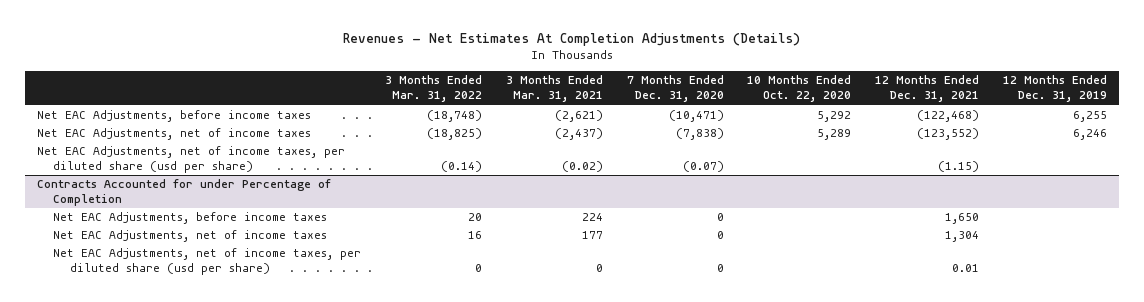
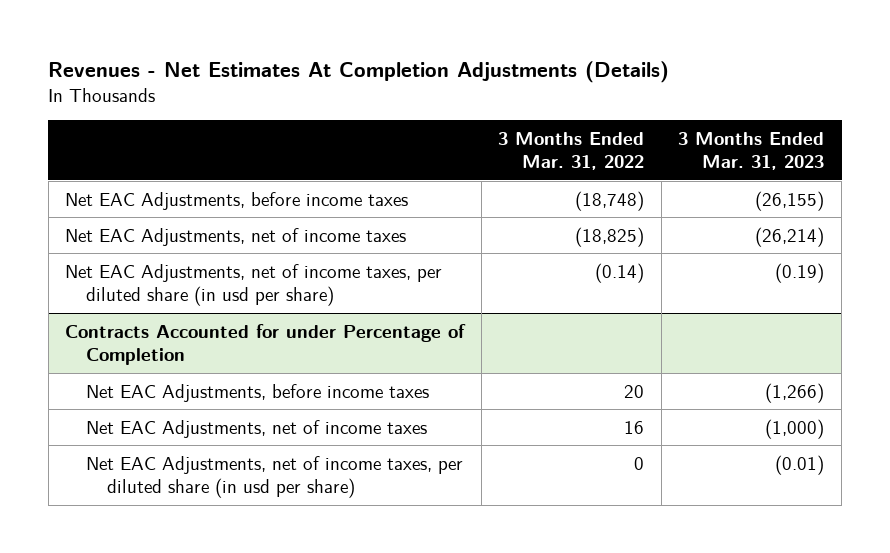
- | 3 Months Ended Mar. 31, 2022 | 3 Months Ended Mar. 31, 2021 | 7 Months Ended Dec. 31, 2020 | 10 Months Ended Oct. 22, 2020 | 12 Months Ended Dec. 31, 2021 | 12 Months Ended Dec. 31, 2019
+ | 3 Months Ended Mar. 31, 2022 | 3 Months Ended Mar. 31, 2023
- Net EAC Adjustments, net of income taxes, per diluted share (usd per share) | (0.14) | (0.02) | (0.07) | | (1.15) |
+ Net EAC Adjustments, net of income taxes, per diluted share (in usd per share) | (0.14) | (0.19)
@ Contracts Accounted for under Percentage of Completion
- Net EAC Adjustments, net of income taxes, per diluted share (usd per share) | 0 | 0 | 0 | | 0.01 |
+ Net EAC Adjustments, net of income taxes, per diluted share (in usd per share) | 0 | (0.01)

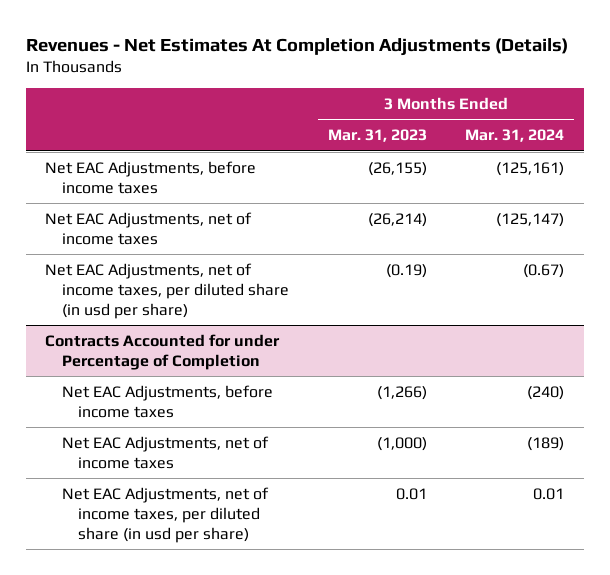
- | 3 Months Ended Mar. 31, 2022 | 3 Months Ended Mar. 31, 2023
+ | 3 Months Ended Mar. 31, 2023 | 3 Months Ended Mar. 31, 2024
@ Contracts Accounted for under Percentage of Completion
- Net EAC Adjustments, net of income taxes, per diluted share (in usd per share) | 0 | (0.01)
+ Net EAC Adjustments, net of income taxes, per diluted share (in usd per share) | 0.01 | 0.01

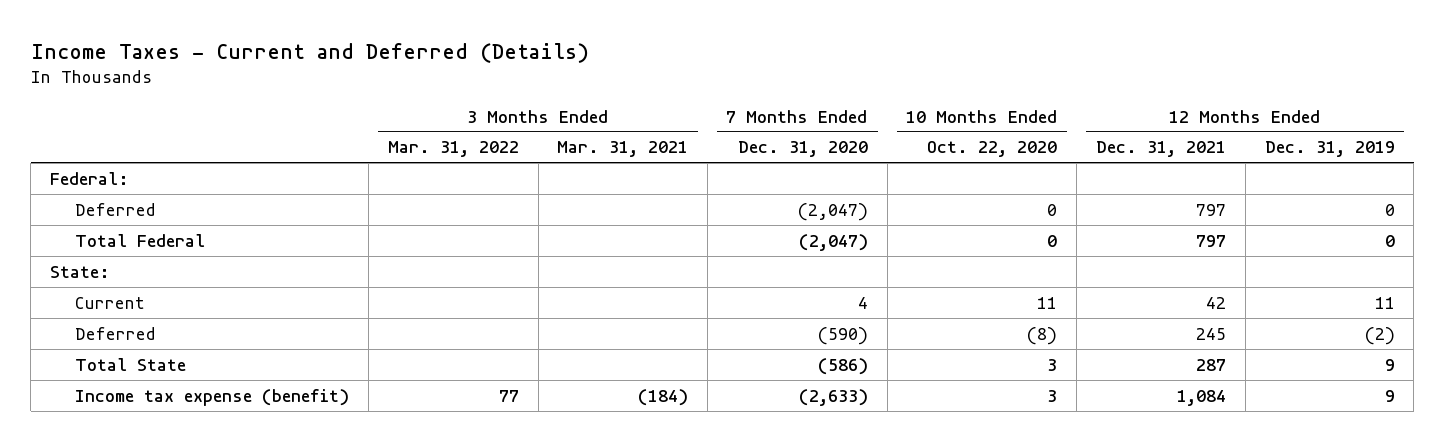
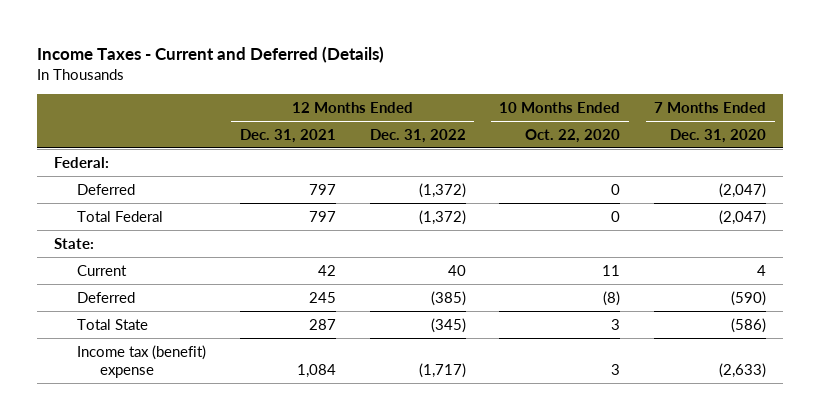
- | 3 Months Ended Mar. 31, 2022 | 3 Months Ended Mar. 31, 2021 | 7 Months Ended Dec. 31, 2020 | 10 Months Ended Oct. 22, 2020 | 12 Months Ended Dec. 31, 2021 | 12 Months Ended Dec. 31, 2019
+ | 12 Months Ended Dec. 31, 2021 | 12 Months Ended Dec. 31, 2022 | 10 Months Ended Oct. 22, 2020 | 7 Months Ended Dec. 31, 2020
- Income tax expense (benefit) | 77 | (184) | (2,633) | 3 | 1,084 | 9
+ Income tax (benefit) expense | 1,084 | (1,717) | 3 | (2,633)

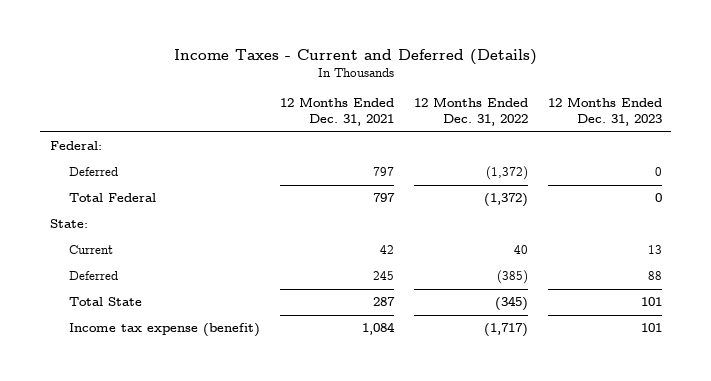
- | 12 Months Ended Dec. 31, 2021 | 12 Months Ended Dec. 31, 2022 | 10 Months Ended Oct. 22, 2020 | 7 Months Ended Dec. 31, 2020
+ | 12 Months Ended Dec. 31, 2021 | 12 Months Ended Dec. 31, 2022 | 12 Months Ended Dec. 31, 2023
- Income tax (benefit) expense | 1,084 | (1,717) | 3 | (2,633)
+ Income tax expense (benefit) | 1,084 | (1,717) | 101

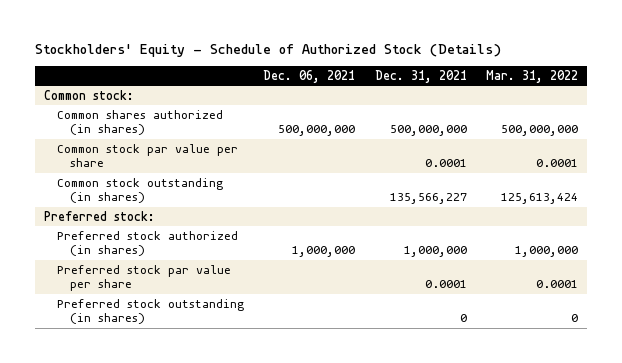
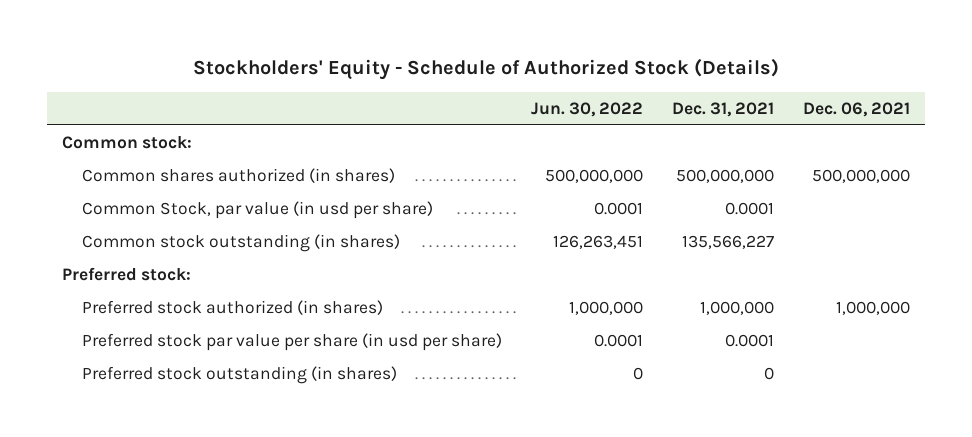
- | Dec. 06, 2021 | Dec. 31, 2021 | Mar. 31, 2022
+ | Jun. 30, 2022 | Dec. 31, 2021 | Dec. 06, 2021
- Common stock par value per share | | 0.0001 | 0.0001
+ Common Stock, par value (in usd per share) | 0.0001 | 0.0001 |
- Preferred stock par value per share | | 0.0001 | 0.0001
+ Preferred stock par value per share (in usd per share) | 0.0001 | 0.0001 |

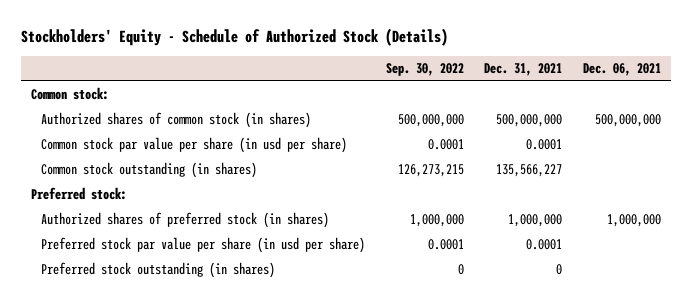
- | Jun. 30, 2022 | Dec. 31, 2021 | Dec. 06, 2021
+ | Sep. 30, 2022 | Dec. 31, 2021 | Dec. 06, 2021
- Common shares authorized (in shares) | 500,000,000 | 500,000,000 | 500,000,000
- Common Stock, par value (in usd per share) | 0.0001 | 0.0001 |
+ Authorized shares of common stock (in shares) | 500,000,000 | 500,000,000 | 500,000,000
+ Common stock par value per share (in usd per share) | 0.0001 | 0.0001 |
- Preferred stock authorized (in shares) | 1,000,000 | 1,000,000 | 1,000,000
+ Authorized shares of preferred stock (in shares) | 1,000,000 | 1,000,000 | 1,000,000

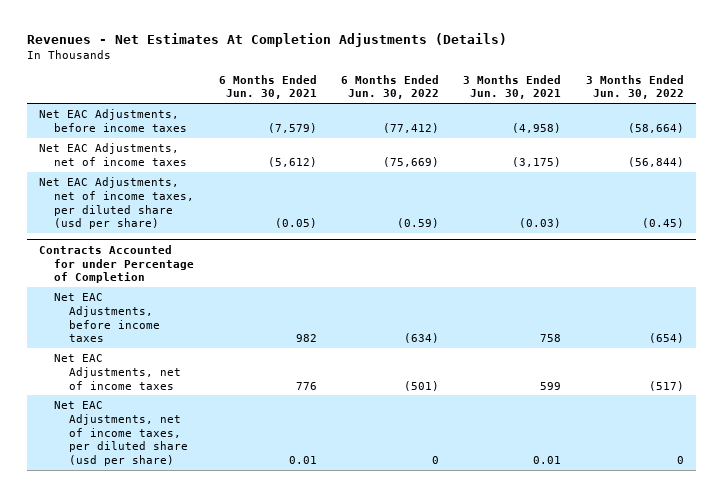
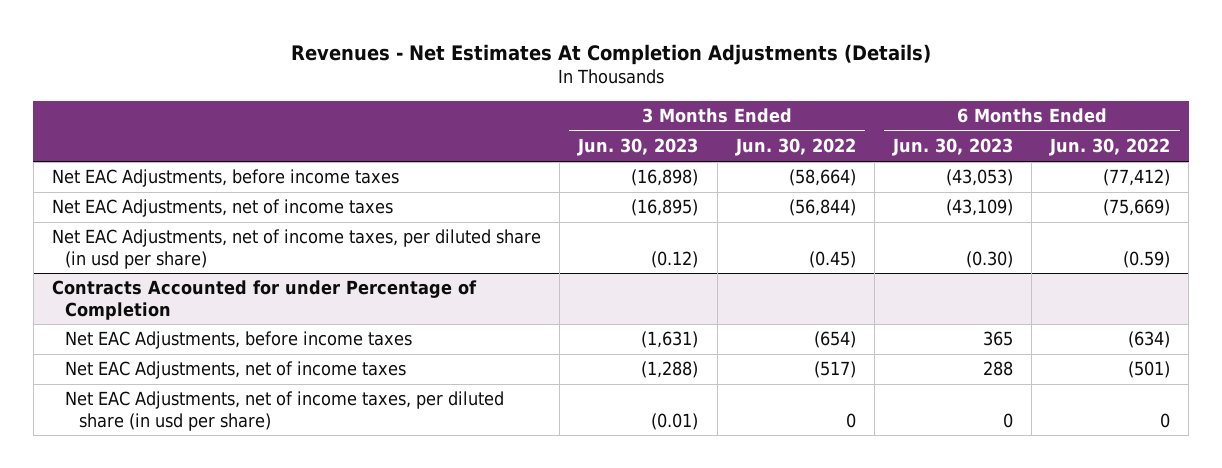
- | 6 Months Ended Jun. 30, 2021 | 6 Months Ended Jun. 30, 2022 | 3 Months Ended Jun. 30, 2021 | 3 Months Ended Jun. 30, 2022
+ | 3 Months Ended Jun. 30, 2023 | 3 Months Ended Jun. 30, 2022 | 6 Months Ended Jun. 30, 2023 | 6 Months Ended Jun. 30, 2022
- Net EAC Adjustments, net of income taxes, per diluted share (usd per share) | (0.05) | (0.59) | (0.03) | (0.45)
+ Net EAC Adjustments, net of income taxes, per diluted share (in usd per share) | (0.12) | (0.45) | (0.30) | (0.59)
@ Contracts Accounted for under Percentage of Completion
- Net EAC Adjustments, net of income taxes, per diluted share (usd per share) | 0.01 | 0 | 0.01 | 0
+ Net EAC Adjustments, net of income taxes, per diluted share (in usd per share) | (0.01) | 0 | 0 | 0

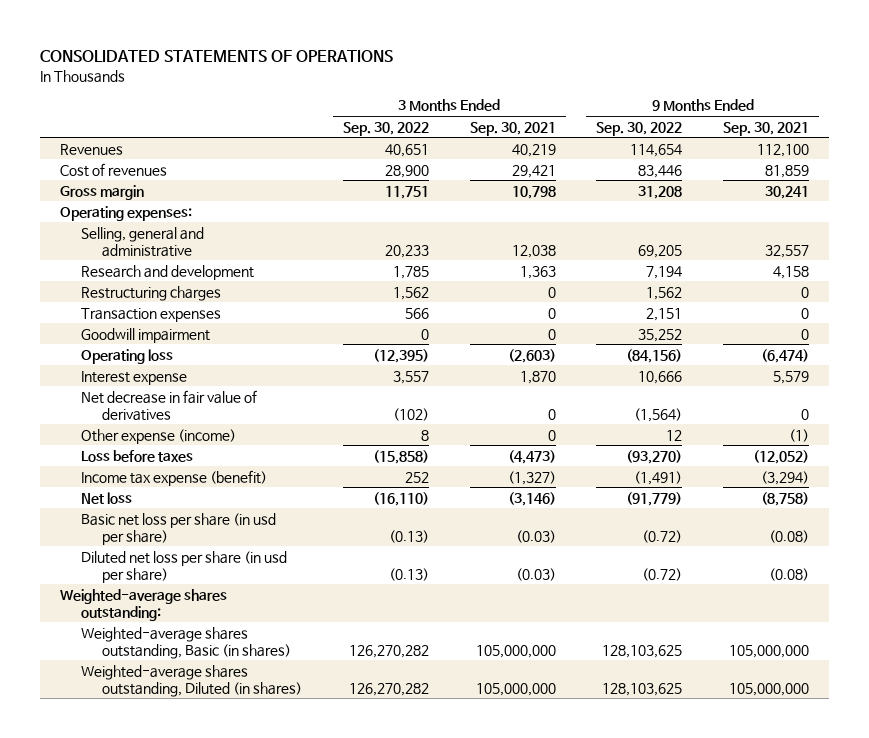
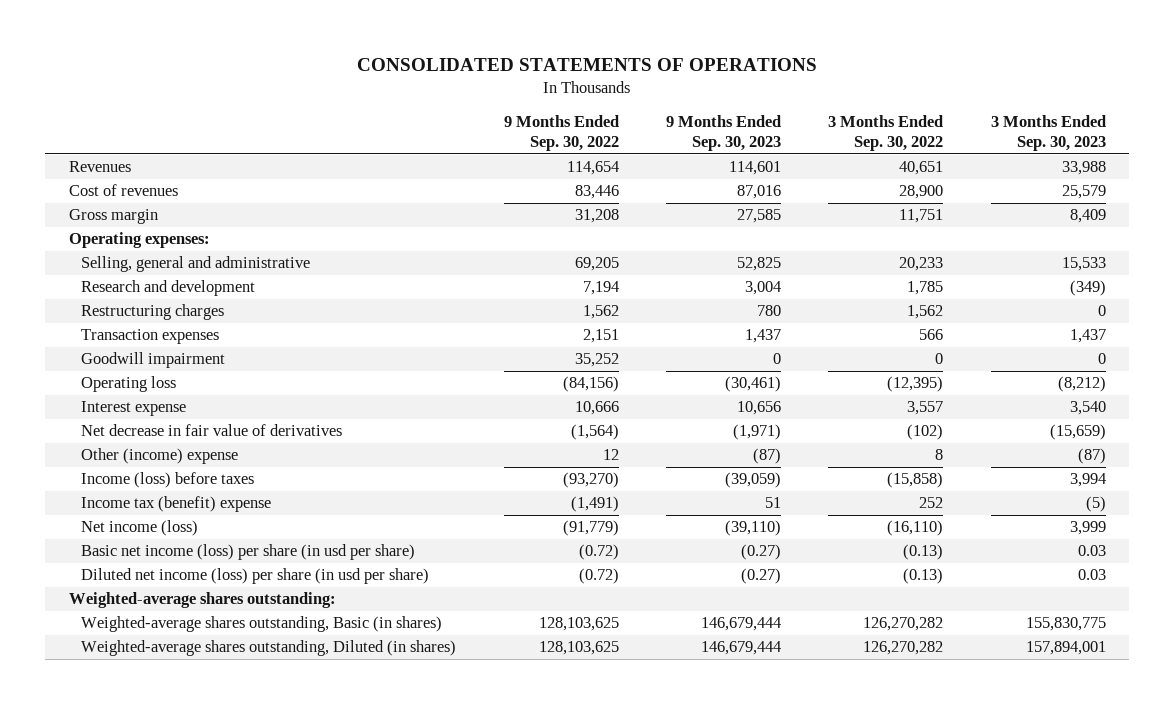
- | 3 Months Ended Sep. 30, 2022 | 3 Months Ended Sep. 30, 2021 | 9 Months Ended Sep. 30, 2022 | 9 Months Ended Sep. 30, 2021
+ | 9 Months Ended Sep. 30, 2022 | 9 Months Ended Sep. 30, 2023 | 3 Months Ended Sep. 30, 2022 | 3 Months Ended Sep. 30, 2023
- Other expense (income) | 8 | 0 | 12 | (1)
- Loss before taxes | (15,858) | (4,473) | (93,270) | (12,052)
- Income tax expense (benefit) | 252 | (1,327) | (1,491) | (3,294)
- Net loss | (16,110) | (3,146) | (91,779) | (8,758)
- Basic net loss per share (in usd per share) | (0.13) | (0.03) | (0.72) | (0.08)
- Diluted net loss per share (in usd per share) | (0.13) | (0.03) | (0.72) | (0.08)
+ Other (income) expense | 12 | (87) | 8 | (87)
+ Income (loss) before taxes | (93,270) | (39,059) | (15,858) | 3,994
+ Income tax (benefit) expense | (1,491) | 51 | 252 | (5)
+ Net income (loss) | (91,779) | (39,110) | (16,110) | 3,999
+ Basic net income (loss) per share (in usd per share) | (0.72) | (0.27) | (0.13) | 0.03
+ Diluted net income (loss) per share (in usd per share) | (0.72) | (0.27) | (0.13) | 0.03

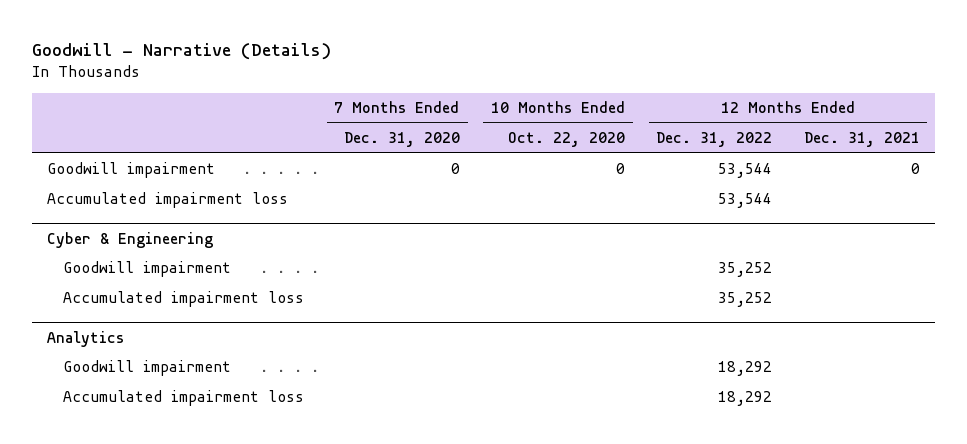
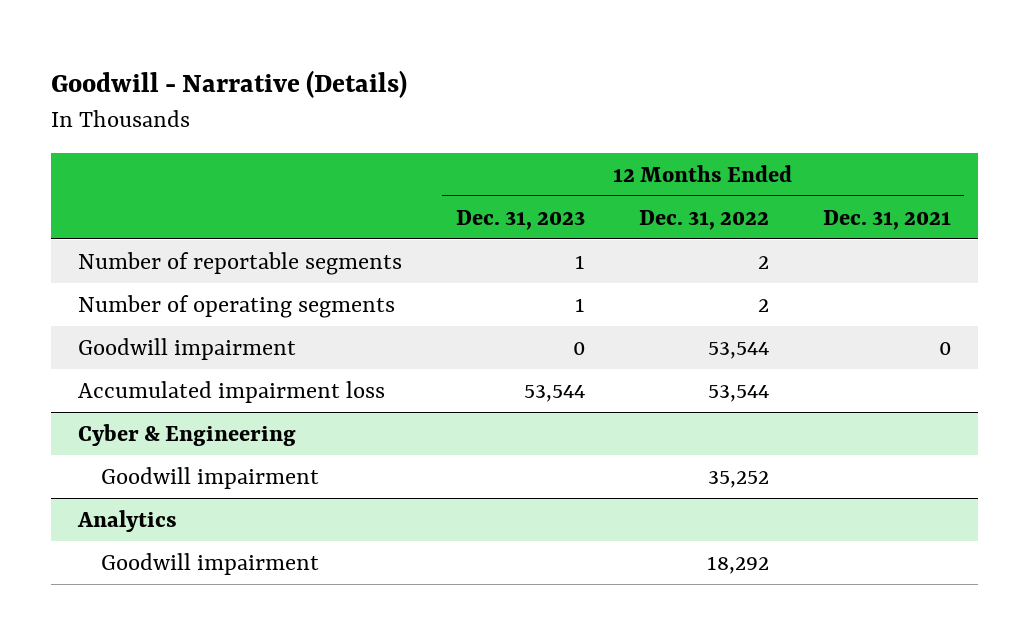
- | 7 Months Ended Dec. 31, 2020 | 10 Months Ended Oct. 22, 2020 | 12 Months Ended Dec. 31, 2022 | 12 Months Ended Dec. 31, 2021
+ | 12 Months Ended Dec. 31, 2023 | 12 Months Ended Dec. 31, 2022 | 12 Months Ended Dec. 31, 2021
+ Number of reportable segments | 1 | 2 |
+ Number of operating segments | 1 | 2 |
@ Cyber & Engineering
- Accumulated impairment loss | | | 35,252 |
@ Analytics
- Accumulated impairment loss | | | 18,292 |

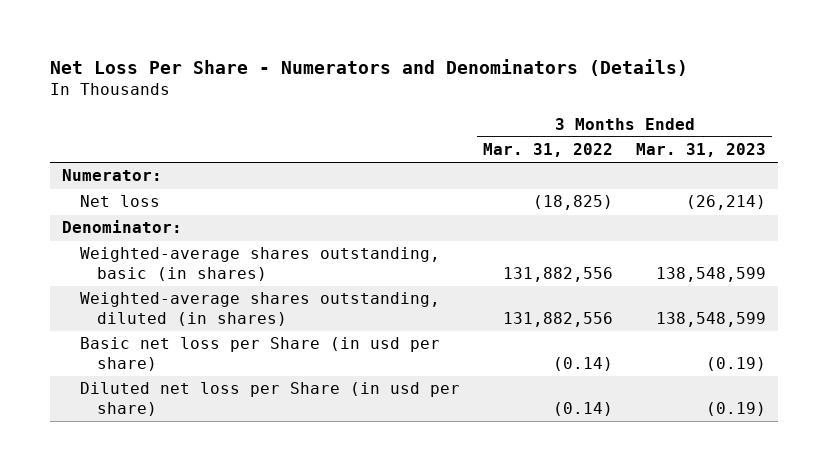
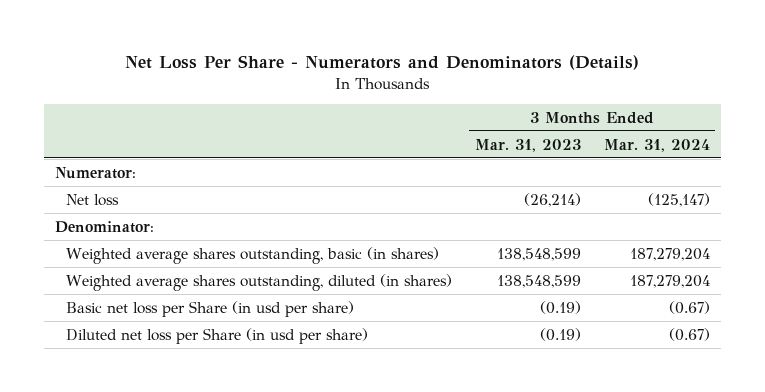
- | 3 Months Ended Mar. 31, 2022 | 3 Months Ended Mar. 31, 2023
+ | 3 Months Ended Mar. 31, 2023 | 3 Months Ended Mar. 31, 2024
- Weighted-average shares outstanding, basic (in shares) | 131,882,556 | 138,548,599
- Weighted-average shares outstanding, diluted (in shares) | 131,882,556 | 138,548,599
+ Weighted average shares outstanding, basic (in shares) | 138,548,599 | 187,279,204
+ Weighted average shares outstanding, diluted (in shares) | 138,548,599 | 187,279,204

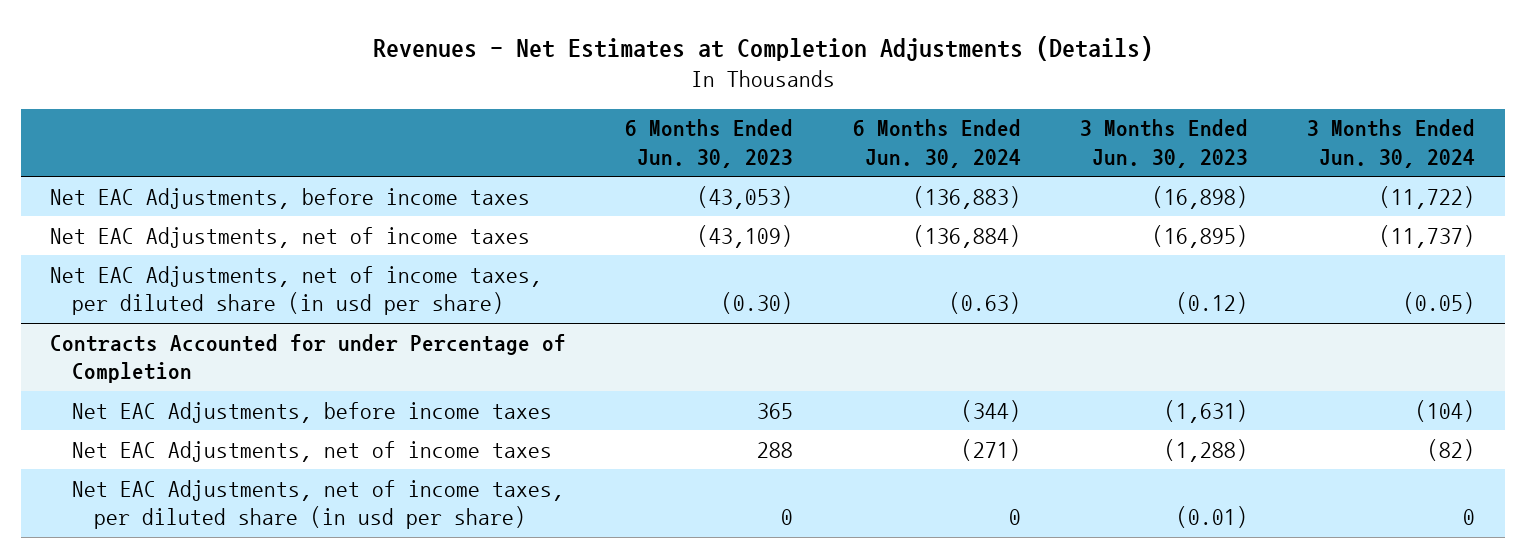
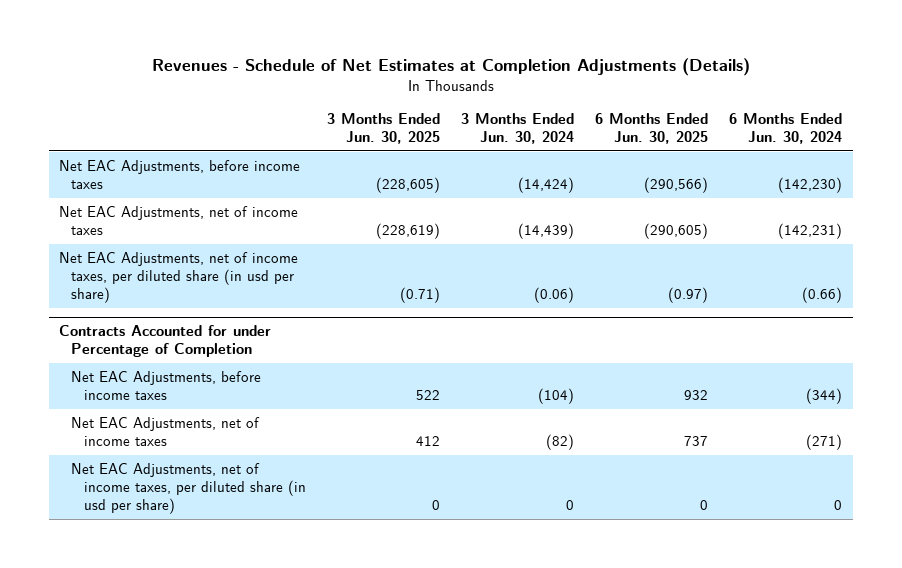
- Revenues - Net Estimates at Completion Adjustments (Details)
+ Revenues - Schedule of Net Estimates at Completion Adjustments (Details)
- | 6 Months Ended Jun. 30, 2023 | 6 Months Ended Jun. 30, 2024 | 3 Months Ended Jun. 30, 2023 | 3 Months Ended Jun. 30, 2024
+ | 3 Months Ended Jun. 30, 2025 | 3 Months Ended Jun. 30, 2024 | 6 Months Ended Jun. 30, 2025 | 6 Months Ended Jun. 30, 2024
- Net EAC Adjustments, before income taxes | (43,053) | (136,883) | (16,898) | (11,722)
- Net EAC Adjustments, net of income taxes | (43,109) | (136,884) | (16,895) | (11,737)
- Net EAC Adjustments, net of income taxes, per diluted share (in usd per share) | (0.30) | (0.63) | (0.12) | (0.05)
+ Net EAC Adjustments, before income taxes | (228,605) | (14,424) | (290,566) | (142,230)
+ Net EAC Adjustments, net of income taxes | (228,619) | (14,439) | (290,605) | (142,231)
+ Net EAC Adjustments, net of income taxes, per diluted share (in usd per share) | (0.71) | (0.06) | (0.97) | (0.66)

